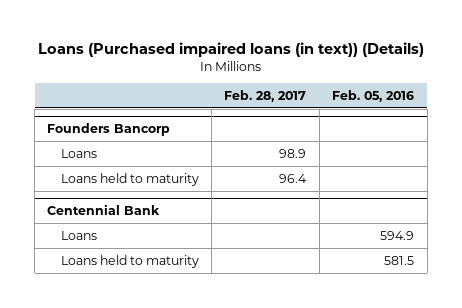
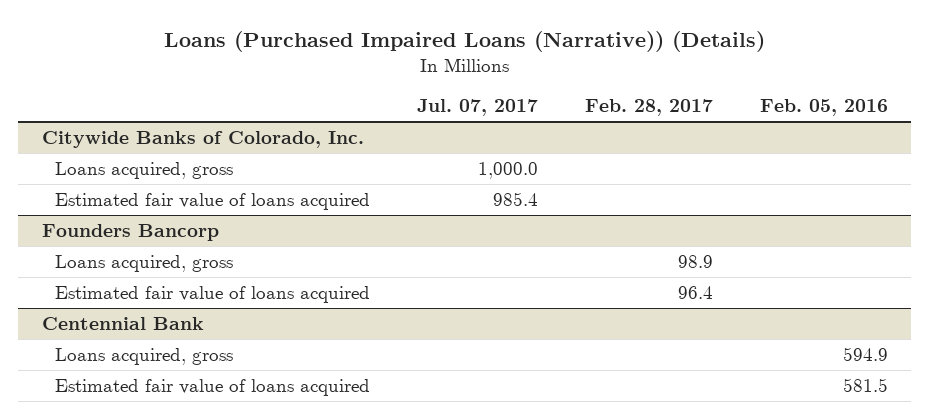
- Loans (Purchased impaired loans (in text)) (Details)
+ Loans (Purchased Impaired Loans (Narrative)) (Details)
- | Feb. 28, 2017 | Feb. 05, 2016
+ | Jul. 07, 2017 | Feb. 28, 2017 | Feb. 05, 2016
+ Citywide Banks of Colorado, Inc.
+ Loans acquired, gross | 1,000.0 | |
+ Estimated fair value of loans acquired | 985.4 | |
@ Founders Bancorp
- Loans | 98.9 |
- Loans held to maturity | 96.4 |
+ Loans acquired, gross | | 98.9 |
+ Estimated fair value of loans acquired | | 96.4 |
@ Centennial Bank
- Loans | | 594.9
- Loans held to maturity | | 581.5
+ Loans acquired, gross | | | 594.9
+ Estimated fair value of loans acquired | | | 581.5

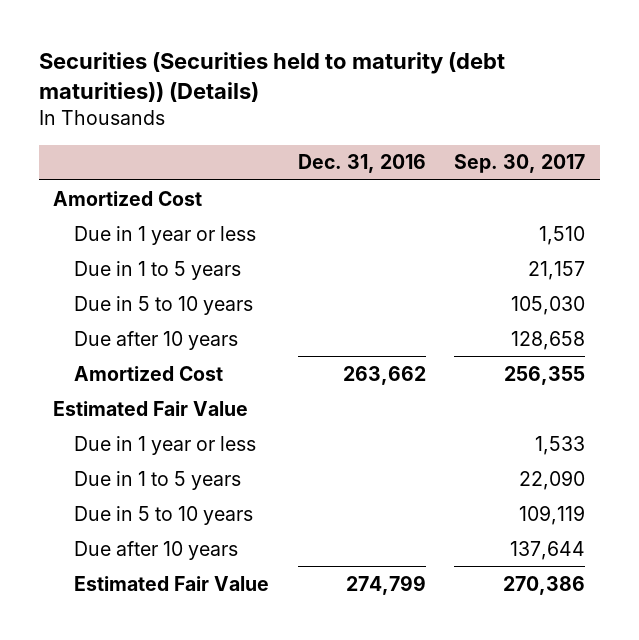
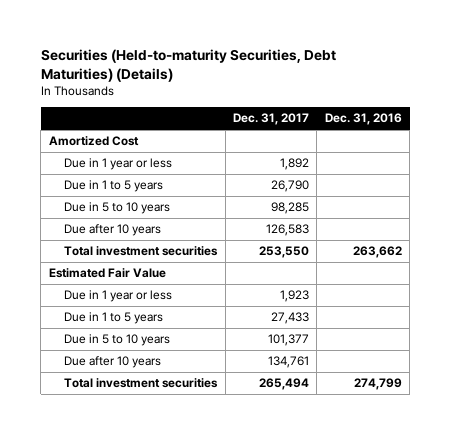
- Securities (Securities held to maturity (debt maturities)) (Details)
+ Securities (Held-to-maturity Securities, Debt Maturities) (Details)
- | Dec. 31, 2016 | Sep. 30, 2017
+ | Dec. 31, 2017 | Dec. 31, 2016
- Amortized Cost | 263,662 | 256,355
+ Total investment securities | 253,550 | 263,662
- Estimated Fair Value | 274,799 | 270,386
+ Total investment securities | 265,494 | 274,799

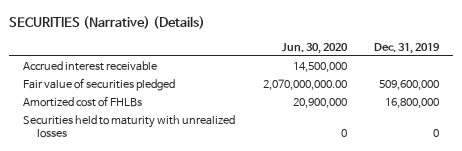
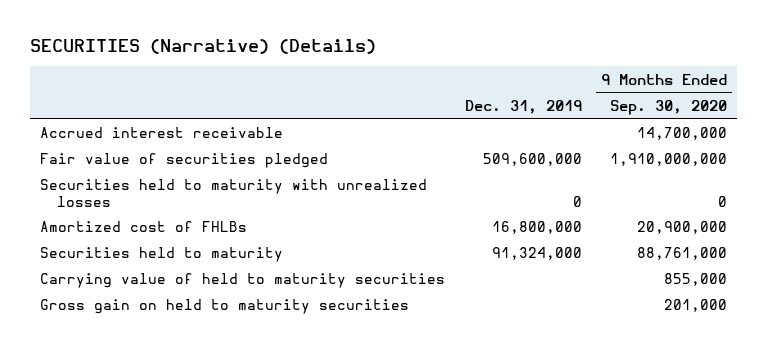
- | Jun. 30, 2020 | Dec. 31, 2019
+ | Dec. 31, 2019 | 9 Months Ended Sep. 30, 2020
moved down: Amortized cost of FHLBs | 16,800,000 | 20,900,000
+ Securities held to maturity | 91,324,000 | 88,761,000
+ Carrying value of held to maturity securities | | 855,000
+ Gross gain on held to maturity securities | | 201,000

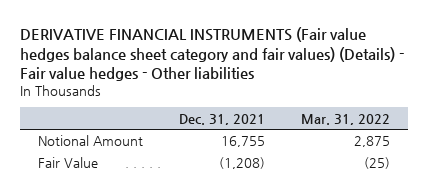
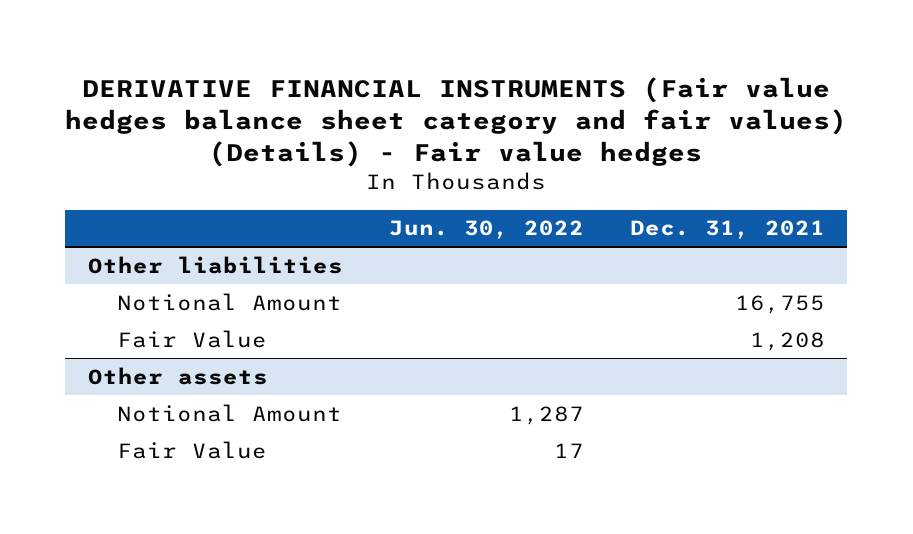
- DERIVATIVE FINANCIAL INSTRUMENTS (Fair value hedges balance sheet category and fair values) (Details) - Fair value hedges - Other liabilities
+ DERIVATIVE FINANCIAL INSTRUMENTS (Fair value hedges balance sheet category and fair values) (Details) - Fair value hedges
- | Dec. 31, 2021 | Mar. 31, 2022
+ | Jun. 30, 2022 | Dec. 31, 2021
+ Other liabilities
- Fair Value | (1,208) | (25)
+ Fair Value | | 1,208
+ Other assets
+ Notional Amount | 1,287 |
+ Fair Value | 17 |

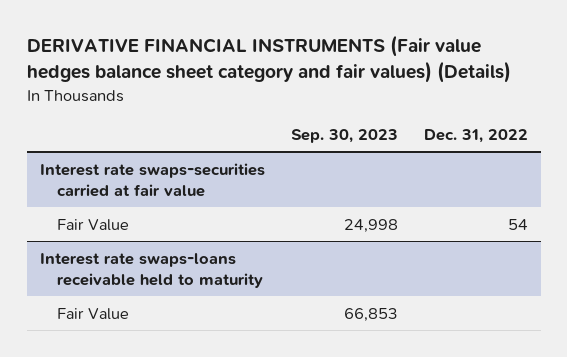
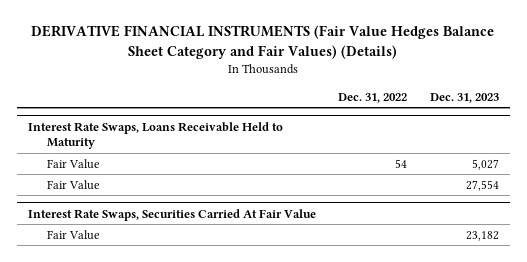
- DERIVATIVE FINANCIAL INSTRUMENTS (Fair value hedges balance sheet category and fair values) (Details)
+ DERIVATIVE FINANCIAL INSTRUMENTS (Fair Value Hedges Balance Sheet Category and Fair Values) (Details)
- | Sep. 30, 2023 | Dec. 31, 2022
+ | Dec. 31, 2022 | Dec. 31, 2023
- Interest rate swaps-securities carried at fair value
+ Interest Rate Swaps, Loans Receivable Held to Maturity
- Interest rate swaps-loans receivable held to maturity
+ Fair Value | | 27,554
+ Interest Rate Swaps, Securities Carried At Fair Value

